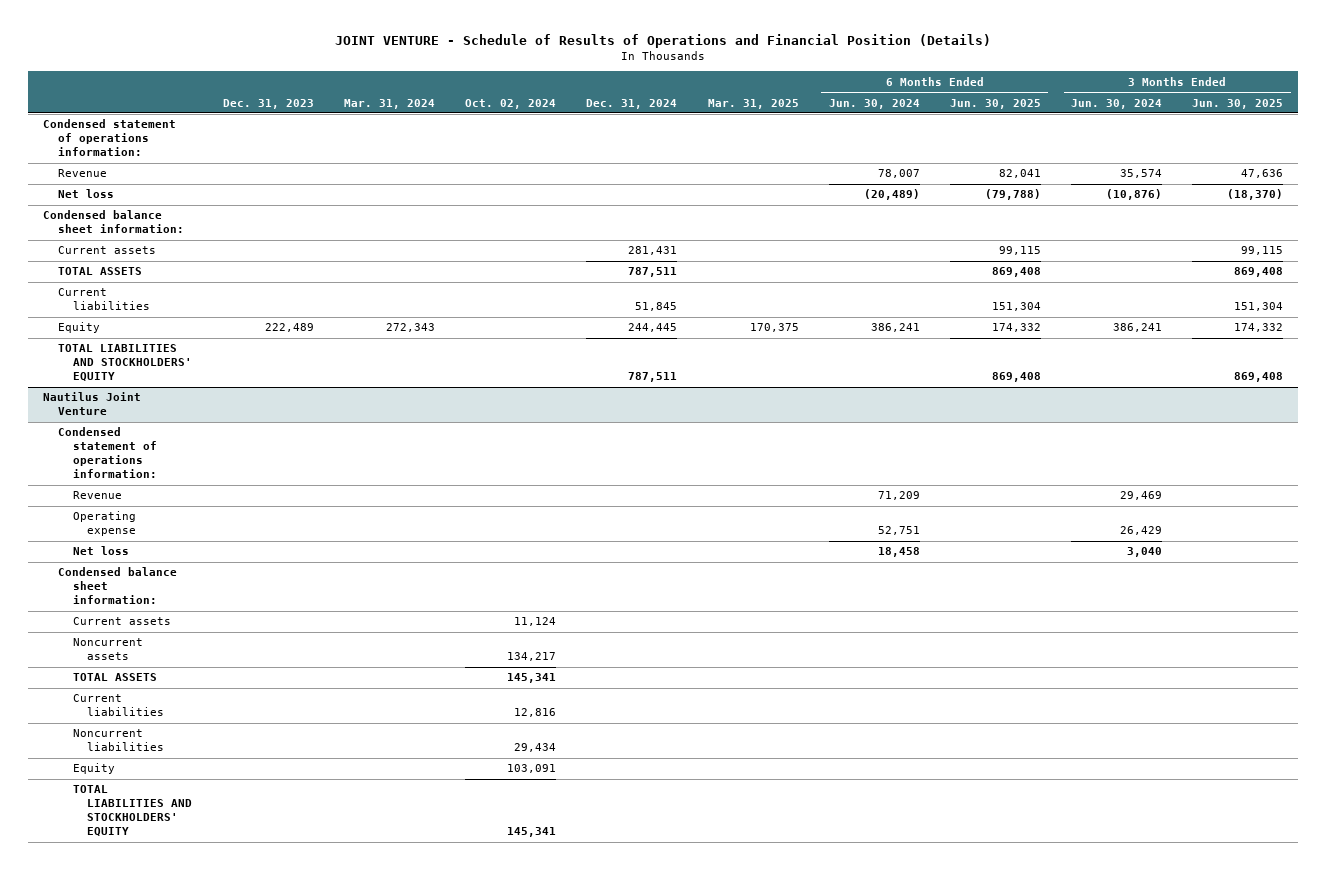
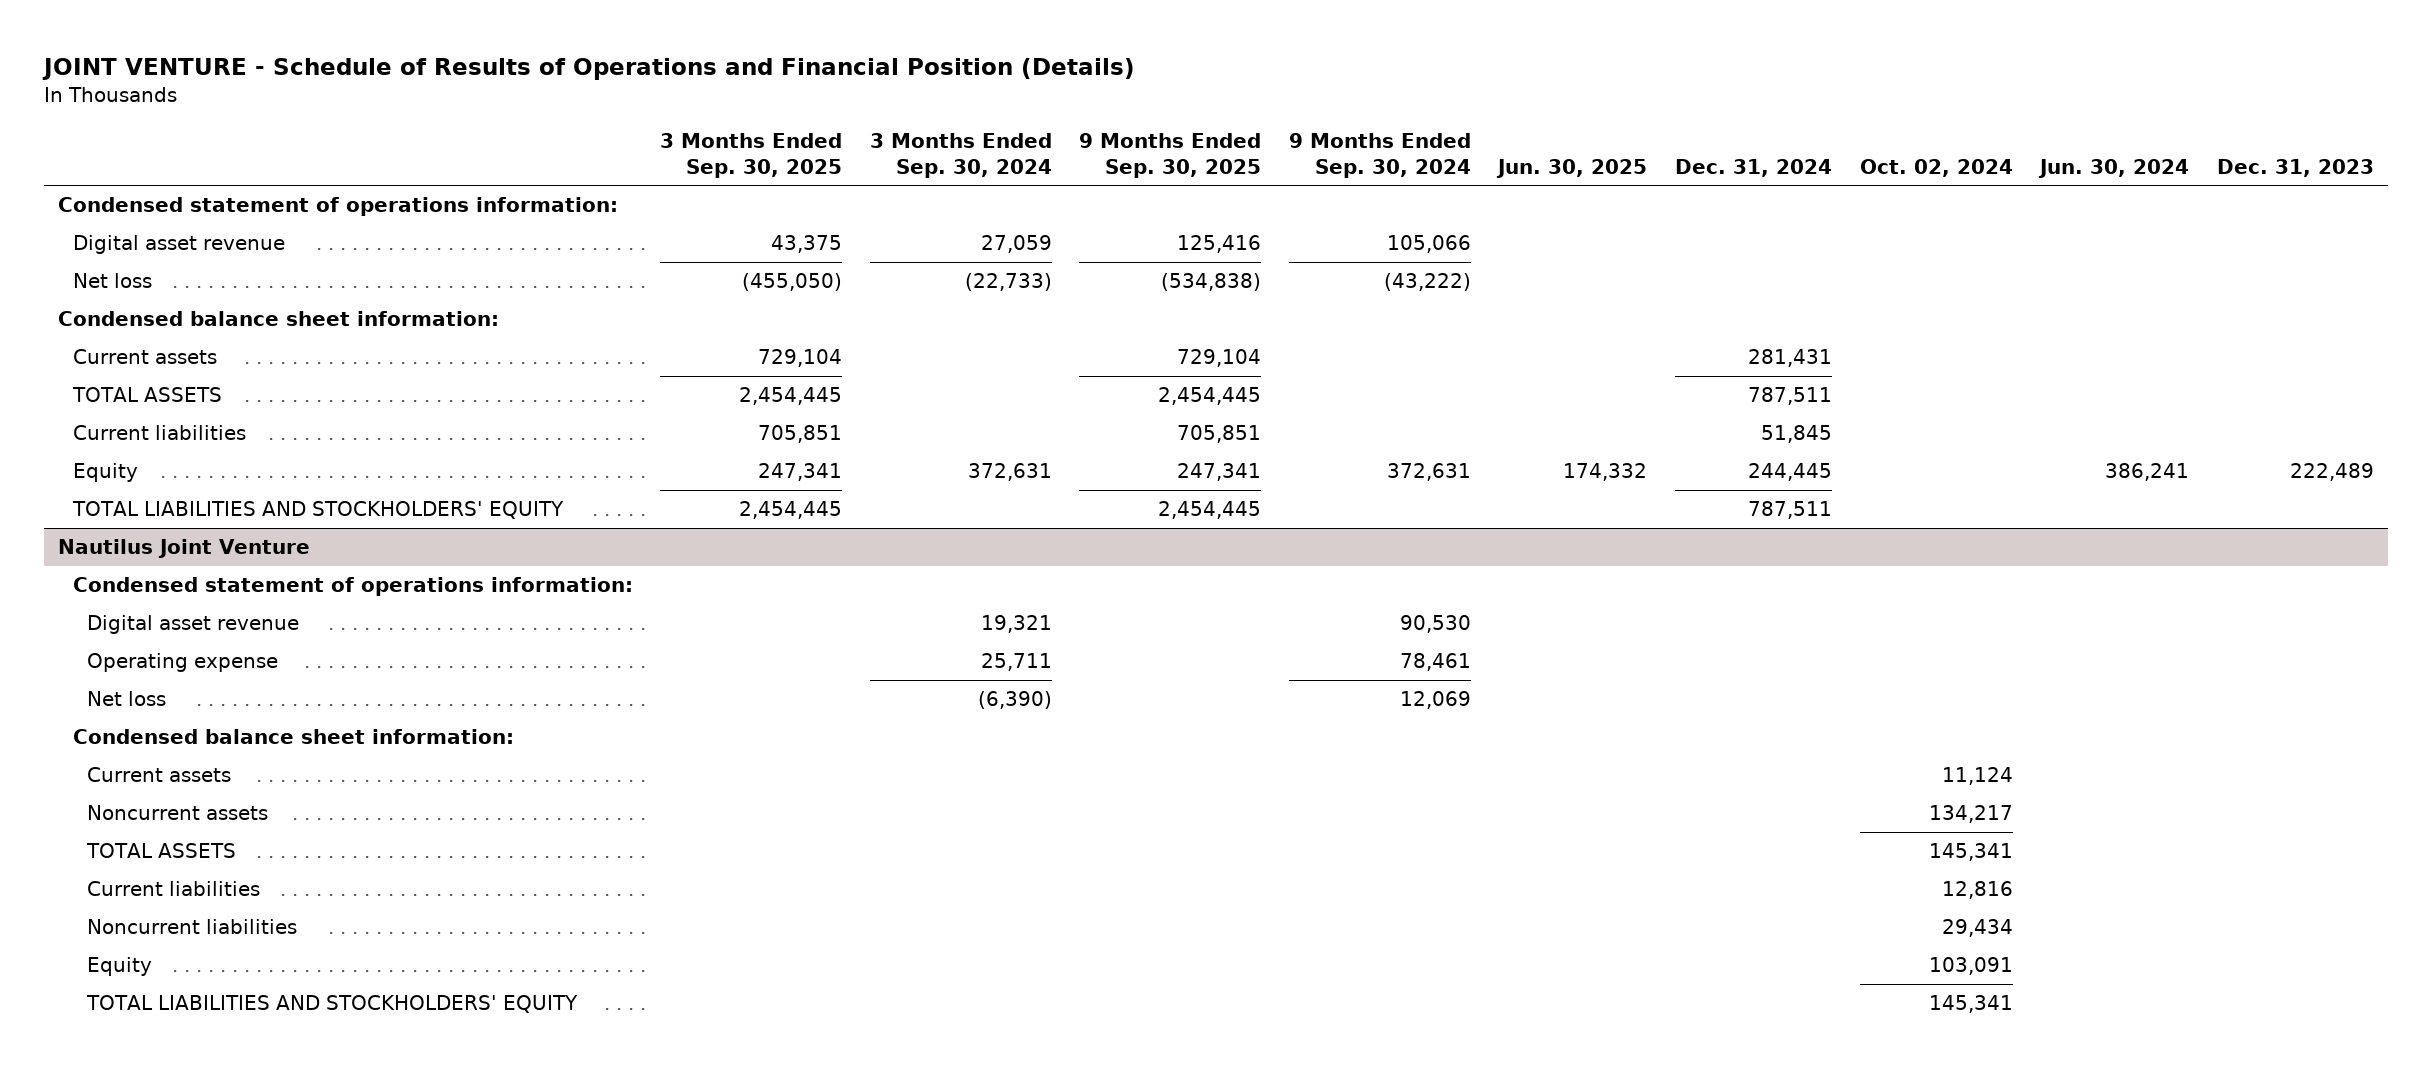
- | Dec. 31, 2023 | Mar. 31, 2024 | Oct. 02, 2024 | Dec. 31, 2024 | Mar. 31, 2025 | 6 Months Ended Jun. 30, 2024 | 6 Months Ended Jun. 30, 2025 | 3 Months Ended Jun. 30, 2024 | 3 Months Ended Jun. 30, 2025
+ | 3 Months Ended Sep. 30, 2025 | 3 Months Ended Sep. 30, 2024 | 9 Months Ended Sep. 30, 2025 | 9 Months Ended Sep. 30, 2024 | Jun. 30, 2025 | Dec. 31, 2024 | Oct. 02, 2024 | Jun. 30, 2024 | Dec. 31, 2023
- Revenue | | | | | | 78,007 | 82,041 | 35,574 | 47,636
+ Digital asset revenue | 43,375 | 27,059 | 125,416 | 105,066 | | | | |
@ Nautilus Joint Venture
- Revenue | | | | | | 71,209 | | 29,469 |
+ Digital asset revenue | | 19,321 | | 90,530 | | | | |

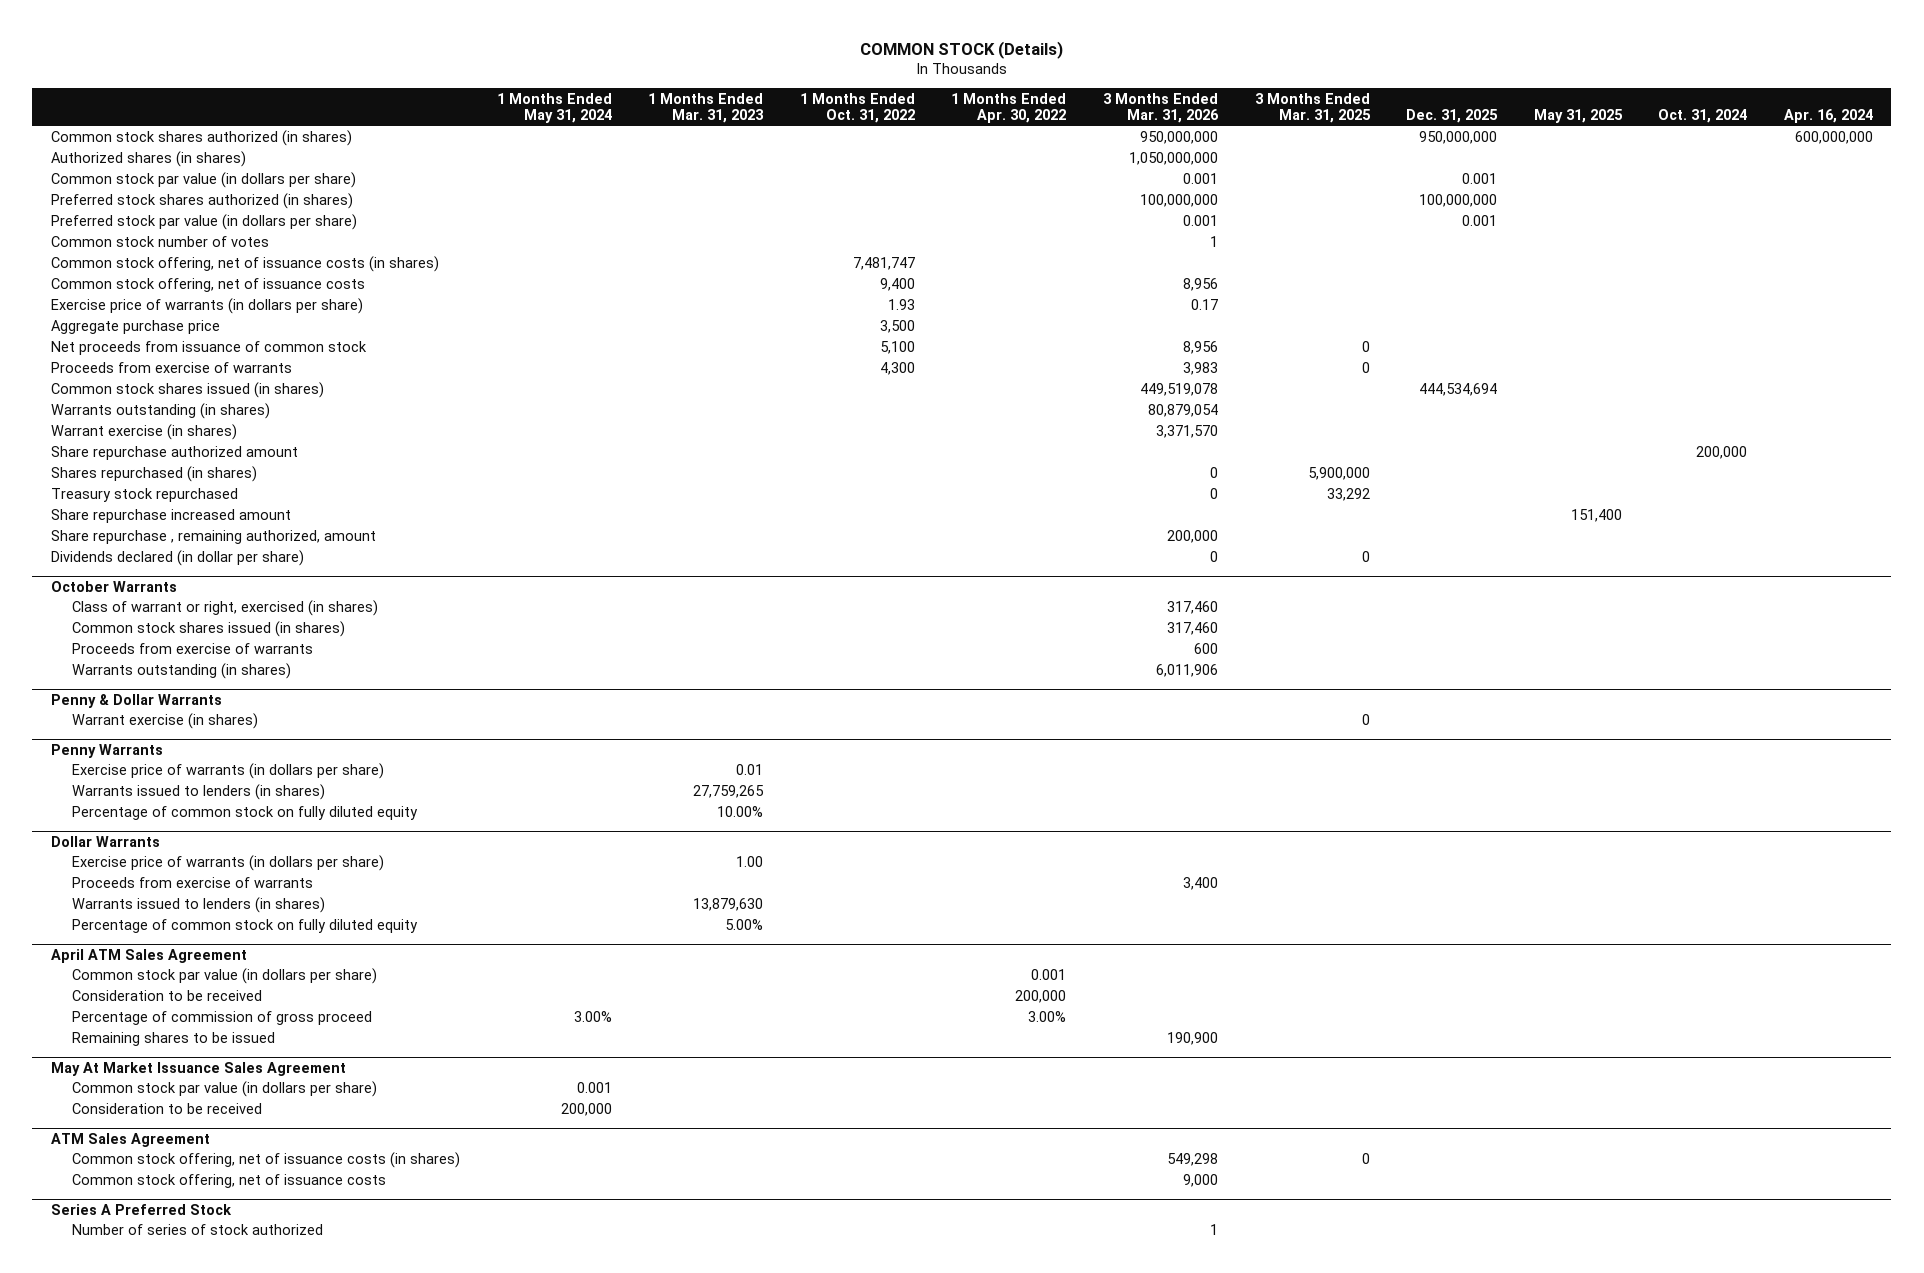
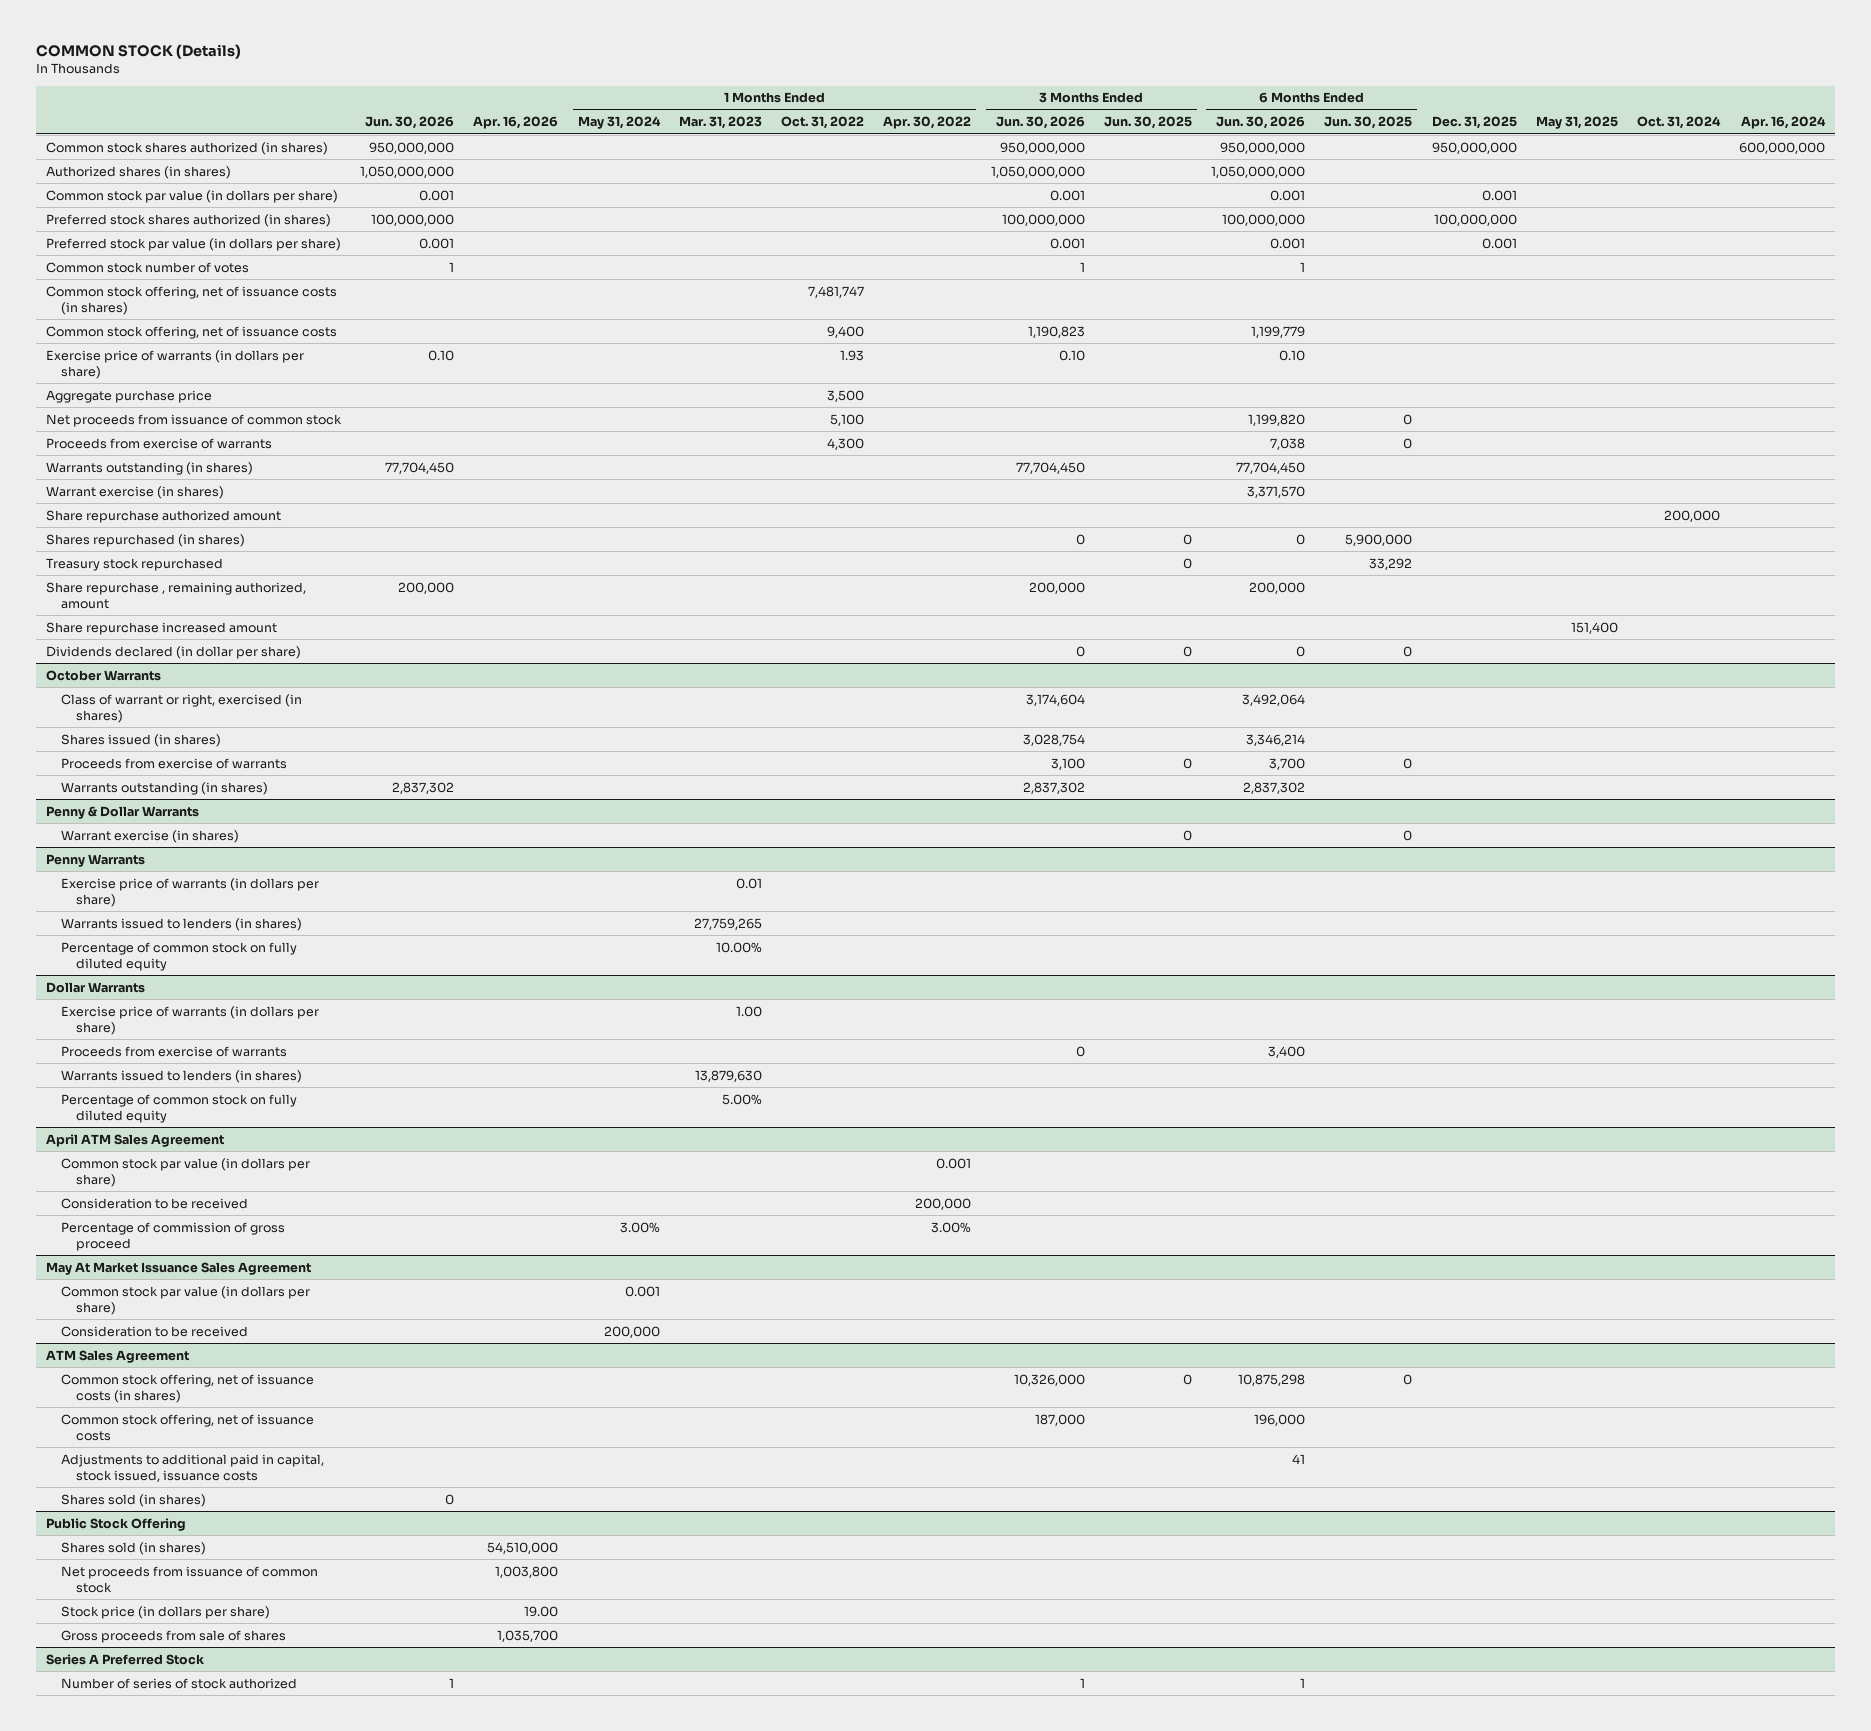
- | 1 Months Ended May 31, 2024 | 1 Months Ended Mar. 31, 2023 | 1 Months Ended Oct. 31, 2022 | 1 Months Ended Apr. 30, 2022 | 3 Months Ended Mar. 31, 2026 | 3 Months Ended Mar. 31, 2025 | Dec. 31, 2025 | May 31, 2025 | Oct. 31, 2024 | Apr. 16, 2024
+ | Jun. 30, 2026 | Apr. 16, 2026 | 1 Months Ended May 31, 2024 | 1 Months Ended Mar. 31, 2023 | 1 Months Ended Oct. 31, 2022 | 1 Months Ended Apr. 30, 2022 | 3 Months Ended Jun. 30, 2026 | 3 Months Ended Jun. 30, 2025 | 6 Months Ended Jun. 30, 2026 | 6 Months Ended Jun. 30, 2025 | Dec. 31, 2025 | May 31, 2025 | Oct. 31, 2024 | Apr. 16, 2024
- Common stock shares issued (in shares) | | | | | 449,519,078 | | 444,534,694 | | |
moved down: Share repurchase increased amount | | | | | | | | | | | | 151,400 | |
@ October Warrants
- Common stock shares issued (in shares) | | | | | 317,460 | | | | |
+ Shares issued (in shares) | | | | | | | 3,028,754 | | 3,346,214 | | | | |
@ April ATM Sales Agreement
- Remaining shares to be issued | | | | | 190,900 | | | | |
@ ATM Sales Agreement
+ Adjustments to additional paid in capital, stock issued, issuance costs | | | | | | | | | 41 | | | | |
+ Shares sold (in shares) | 0 | | | | | | | | | | | | |
+ Public Stock Offering
+ Shares sold (in shares) | | 54,510,000 | | | | | | | | | | | |
+ Net proceeds from issuance of common stock | | 1,003,800 | | | | | | | | | | | |
+ Stock price (in dollars per share) | | 19.00 | | | | | | | | | | | |
+ Gross proceeds from sale of shares | | 1,035,700 | | | | | | | | | | | |

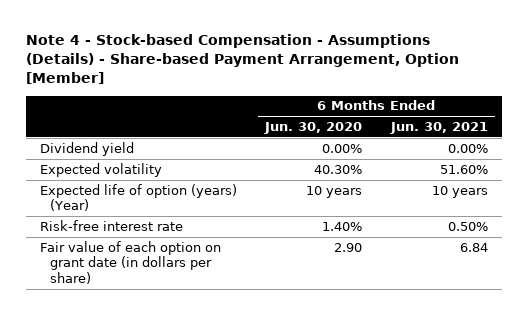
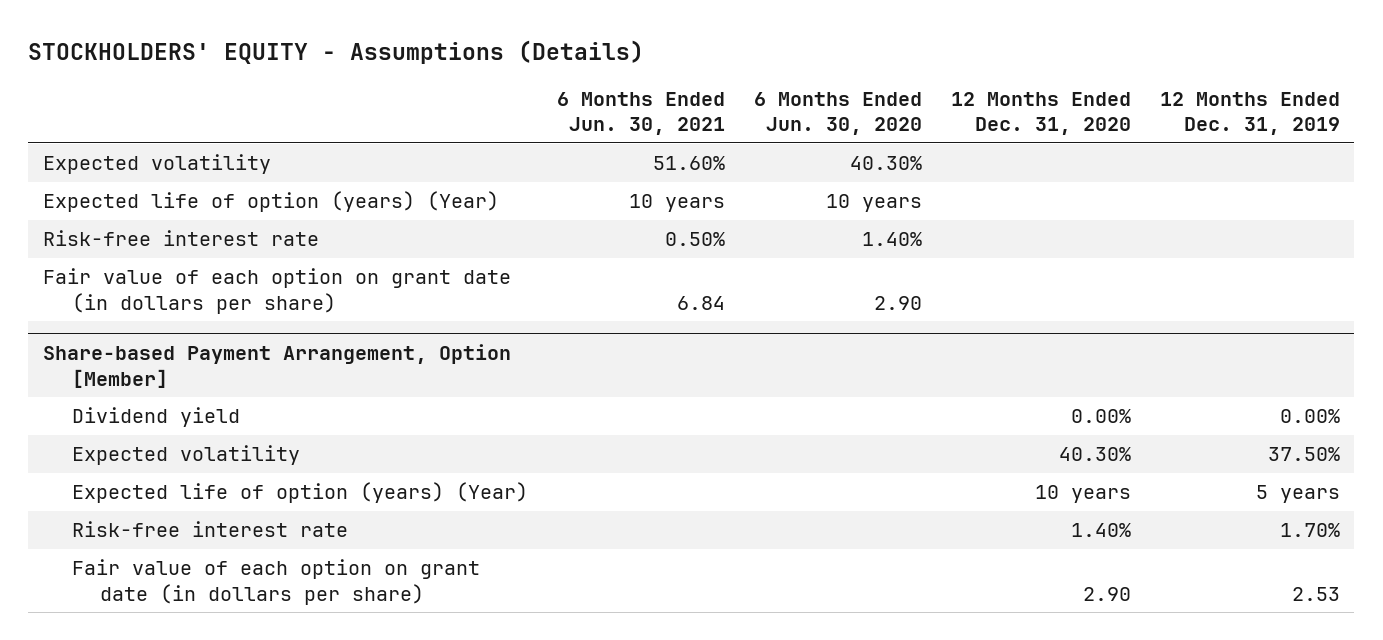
- Note 4 - Stock-based Compensation - Assumptions (Details) - Share-based Payment Arrangement, Option [Member]
+ STOCKHOLDERS' EQUITY - Assumptions (Details)
- | 6 Months Ended Jun. 30, 2020 | 6 Months Ended Jun. 30, 2021
+ | 6 Months Ended Jun. 30, 2021 | 6 Months Ended Jun. 30, 2020 | 12 Months Ended Dec. 31, 2020 | 12 Months Ended Dec. 31, 2019
- Dividend yield | 0.00% | 0.00%
+ Share-based Payment Arrangement, Option [Member]
+ Dividend yield | | | 0.00% | 0.00%
+ Expected volatility | | | 40.30% | 37.50%
+ Expected life of option (years) (Year) | | | 10 years | 5 years
+ Risk-free interest rate | | | 1.40% | 1.70%
+ Fair value of each option on grant date (in dollars per share) | | | 2.90 | 2.53

